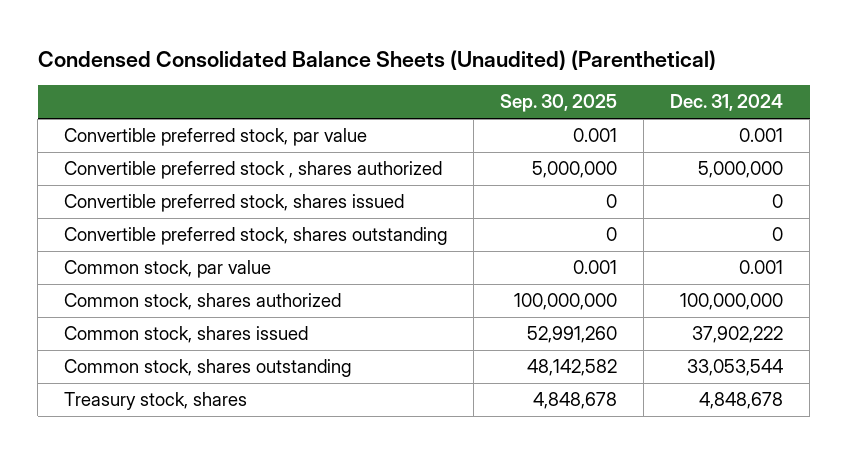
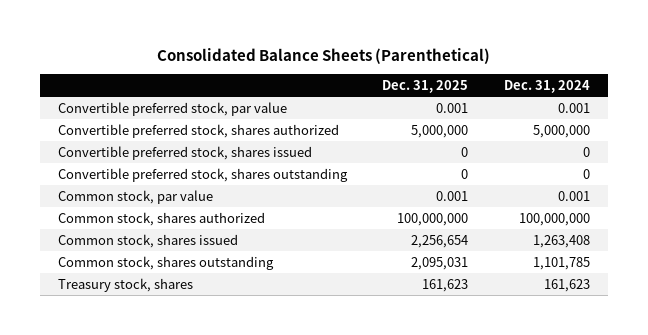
- Condensed Consolidated Balance Sheets (Unaudited) (Parenthetical)
+ Consolidated Balance Sheets (Parenthetical)
- | Sep. 30, 2025 | Dec. 31, 2024
+ | Dec. 31, 2025 | Dec. 31, 2024
- Convertible preferred stock , shares authorized | 5,000,000 | 5,000,000
+ Convertible preferred stock, shares authorized | 5,000,000 | 5,000,000
- Common stock, shares issued | 52,991,260 | 37,902,222
- Common stock, shares outstanding | 48,142,582 | 33,053,544
- Treasury stock, shares | 4,848,678 | 4,848,678
+ Common stock, shares issued | 2,256,654 | 1,263,408
+ Common stock, shares outstanding | 2,095,031 | 1,101,785
+ Treasury stock, shares | 161,623 | 161,623

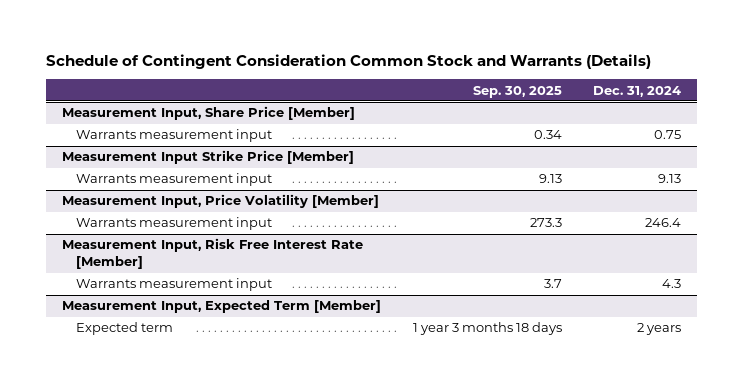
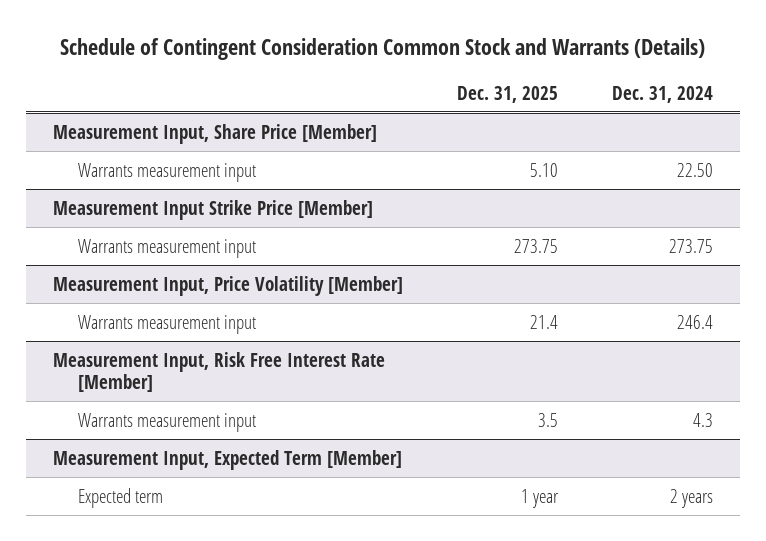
- | Sep. 30, 2025 | Dec. 31, 2024
+ | Dec. 31, 2025 | Dec. 31, 2024
@ Measurement Input, Share Price [Member]
- Warrants measurement input | 0.34 | 0.75
+ Warrants measurement input | 5.10 | 22.50
@ Measurement Input Strike Price [Member]
- Warrants measurement input | 9.13 | 9.13
+ Warrants measurement input | 273.75 | 273.75

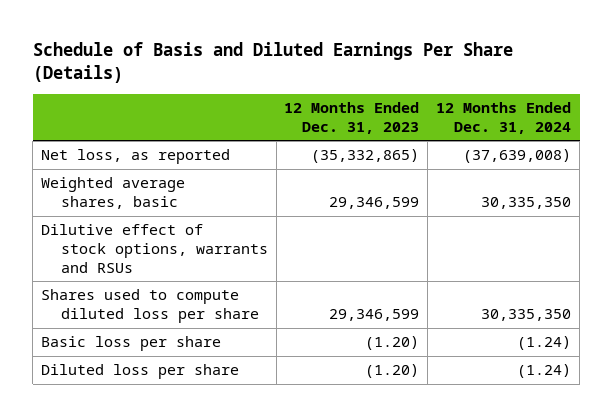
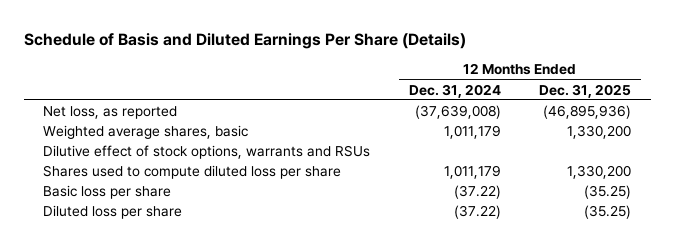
- | 12 Months Ended Dec. 31, 2023 | 12 Months Ended Dec. 31, 2024
+ | 12 Months Ended Dec. 31, 2024 | 12 Months Ended Dec. 31, 2025
- Weighted average shares, basic | 29,346,599 | 30,335,350
+ Weighted average shares, basic | 1,011,179 | 1,330,200
- Shares used to compute diluted loss per share | 29,346,599 | 30,335,350
- Basic loss per share | (1.20) | (1.24)
- Diluted loss per share | (1.20) | (1.24)
+ Shares used to compute diluted loss per share | 1,011,179 | 1,330,200
+ Basic loss per share | (37.22) | (35.25)
+ Diluted loss per share | (37.22) | (35.25)

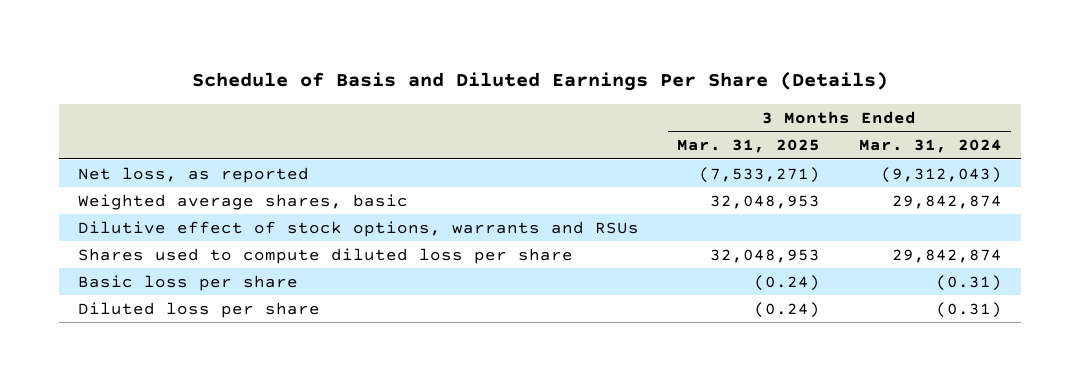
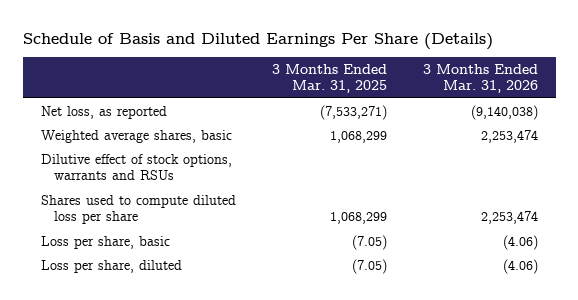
- | 3 Months Ended Mar. 31, 2025 | 3 Months Ended Mar. 31, 2024
+ | 3 Months Ended Mar. 31, 2025 | 3 Months Ended Mar. 31, 2026
- Weighted average shares, basic | 32,048,953 | 29,842,874
+ Weighted average shares, basic | 1,068,299 | 2,253,474
- Shares used to compute diluted loss per share | 32,048,953 | 29,842,874
- Basic loss per share | (0.24) | (0.31)
- Diluted loss per share | (0.24) | (0.31)
+ Shares used to compute diluted loss per share | 1,068,299 | 2,253,474
+ Loss per share, basic | (7.05) | (4.06)
+ Loss per share, diluted | (7.05) | (4.06)

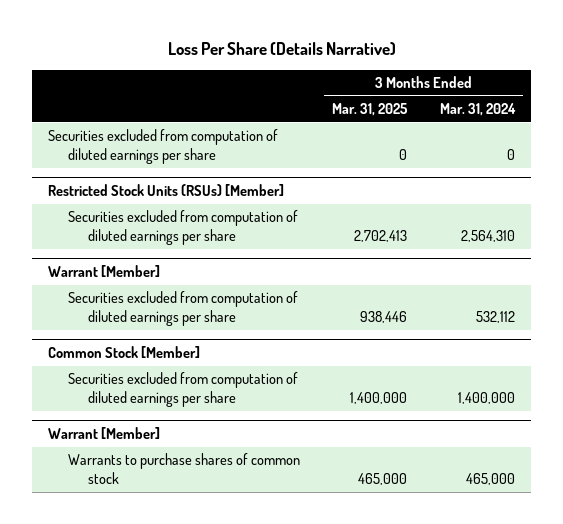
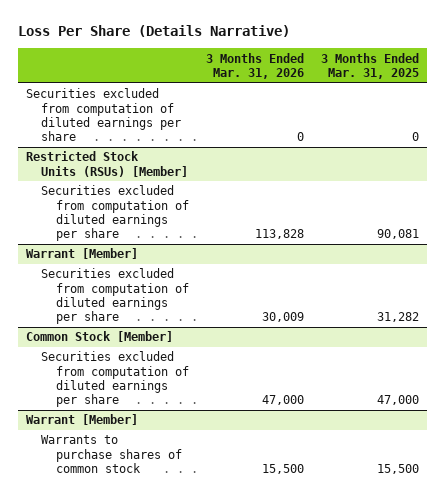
- | 3 Months Ended Mar. 31, 2025 | 3 Months Ended Mar. 31, 2024
+ | 3 Months Ended Mar. 31, 2026 | 3 Months Ended Mar. 31, 2025
@ Restricted Stock Units (RSUs) [Member]
- Securities excluded from computation of diluted earnings per share | 2,702,413 | 2,564,310
+ Securities excluded from computation of diluted earnings per share | 113,828 | 90,081
@ Warrant [Member]
- Securities excluded from computation of diluted earnings per share | 938,446 | 532,112
+ Securities excluded from computation of diluted earnings per share | 30,009 | 31,282
@ Common Stock [Member]
- Securities excluded from computation of diluted earnings per share | 1,400,000 | 1,400,000
+ Securities excluded from computation of diluted earnings per share | 47,000 | 47,000
@ Warrant [Member]
- Warrants to purchase shares of common stock | 465,000 | 465,000
+ Warrants to purchase shares of common stock | 15,500 | 15,500

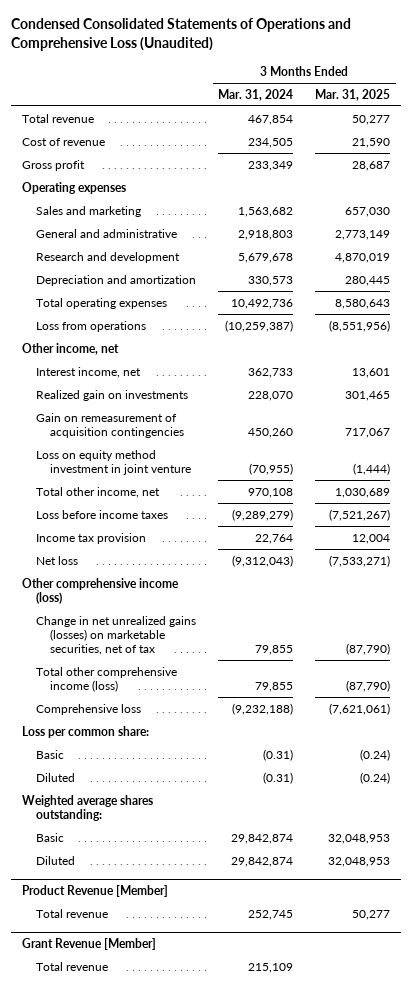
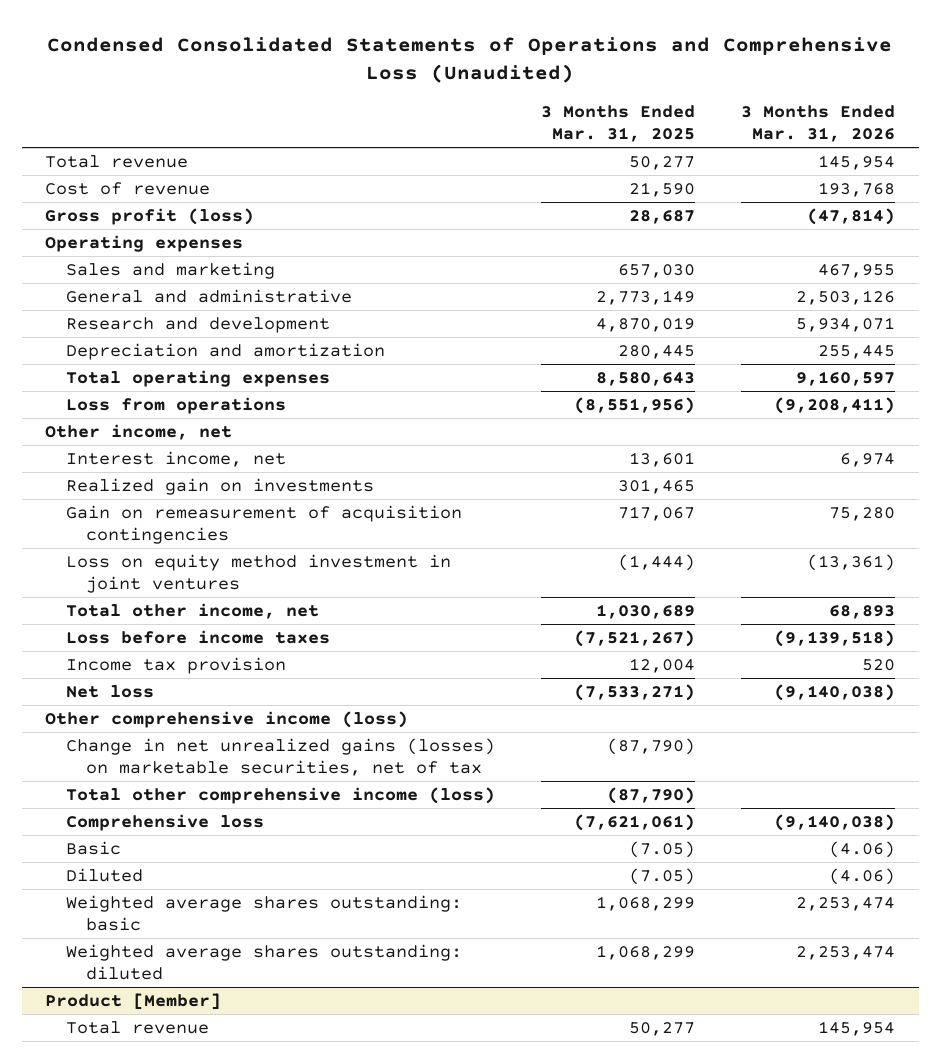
- | 3 Months Ended Mar. 31, 2024 | 3 Months Ended Mar. 31, 2025
+ | 3 Months Ended Mar. 31, 2025 | 3 Months Ended Mar. 31, 2026
- Gross profit | 233,349 | 28,687
+ Gross profit (loss) | 28,687 | (47,814)
- Loss on equity method investment in joint venture | (70,955) | (1,444)
+ Loss on equity method investment in joint ventures | (1,444) | (13,361)
- Loss per common share:
- Basic | (0.31) | (0.24)
- Diluted | (0.31) | (0.24)
- Weighted average shares outstanding:
- Basic | 29,842,874 | 32,048,953
- Diluted | 29,842,874 | 32,048,953
- Product Revenue [Member]
+ Basic | (7.05) | (4.06)
+ Diluted | (7.05) | (4.06)
+ Weighted average shares outstanding: basic | 1,068,299 | 2,253,474
+ Weighted average shares outstanding: diluted | 1,068,299 | 2,253,474
+ Product [Member]
- Grant Revenue [Member]
- Total revenue | 215,109 |

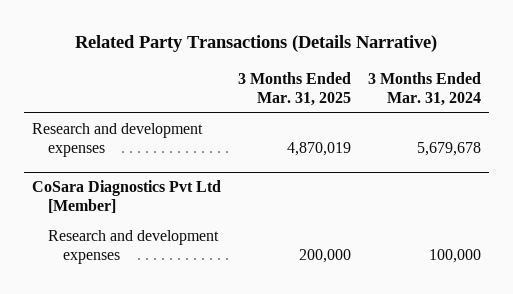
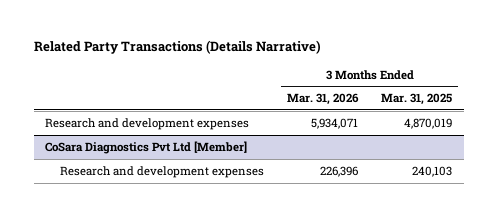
- | 3 Months Ended Mar. 31, 2025 | 3 Months Ended Mar. 31, 2024
+ | 3 Months Ended Mar. 31, 2026 | 3 Months Ended Mar. 31, 2025
@ CoSara Diagnostics Pvt Ltd [Member]
- Research and development expenses | 200,000 | 100,000
+ Research and development expenses | 226,396 | 240,103

